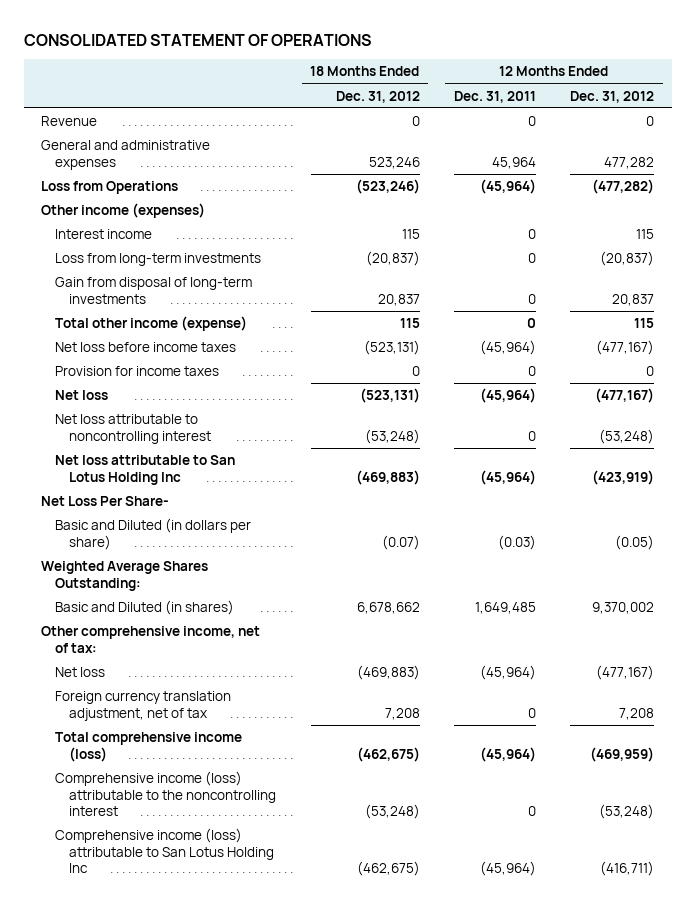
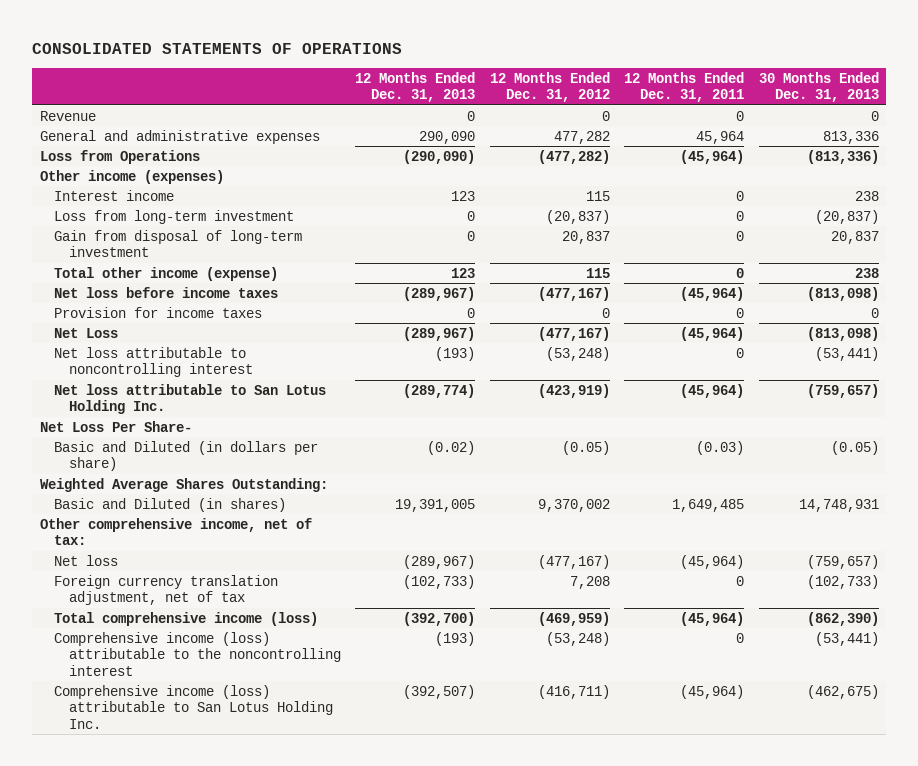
- CONSOLIDATED STATEMENT OF OPERATIONS
+ CONSOLIDATED STATEMENTS OF OPERATIONS
- | 18 Months Ended Dec. 31, 2012 | 12 Months Ended Dec. 31, 2011 | 12 Months Ended Dec. 31, 2012
+ | 12 Months Ended Dec. 31, 2013 | 12 Months Ended Dec. 31, 2012 | 12 Months Ended Dec. 31, 2011 | 30 Months Ended Dec. 31, 2013
- Loss from long-term investments | (20,837) | 0 | (20,837)
- Gain from disposal of long-term investments | 20,837 | 0 | 20,837
+ Loss from long-term investment | 0 | (20,837) | 0 | (20,837)
+ Gain from disposal of long-term investment | 0 | 20,837 | 0 | 20,837
- Net loss | (523,131) | (45,964) | (477,167)
+ Net Loss | (289,967) | (477,167) | (45,964) | (813,098)
- Net loss attributable to San Lotus Holding Inc | (469,883) | (45,964) | (423,919)
+ Net loss attributable to San Lotus Holding Inc. | (289,774) | (423,919) | (45,964) | (759,657)
- Comprehensive income (loss) attributable to San Lotus Holding Inc | (462,675) | (45,964) | (416,711)
+ Comprehensive income (loss) attributable to San Lotus Holding Inc. | (392,507) | (416,711) | (45,964) | (462,675)

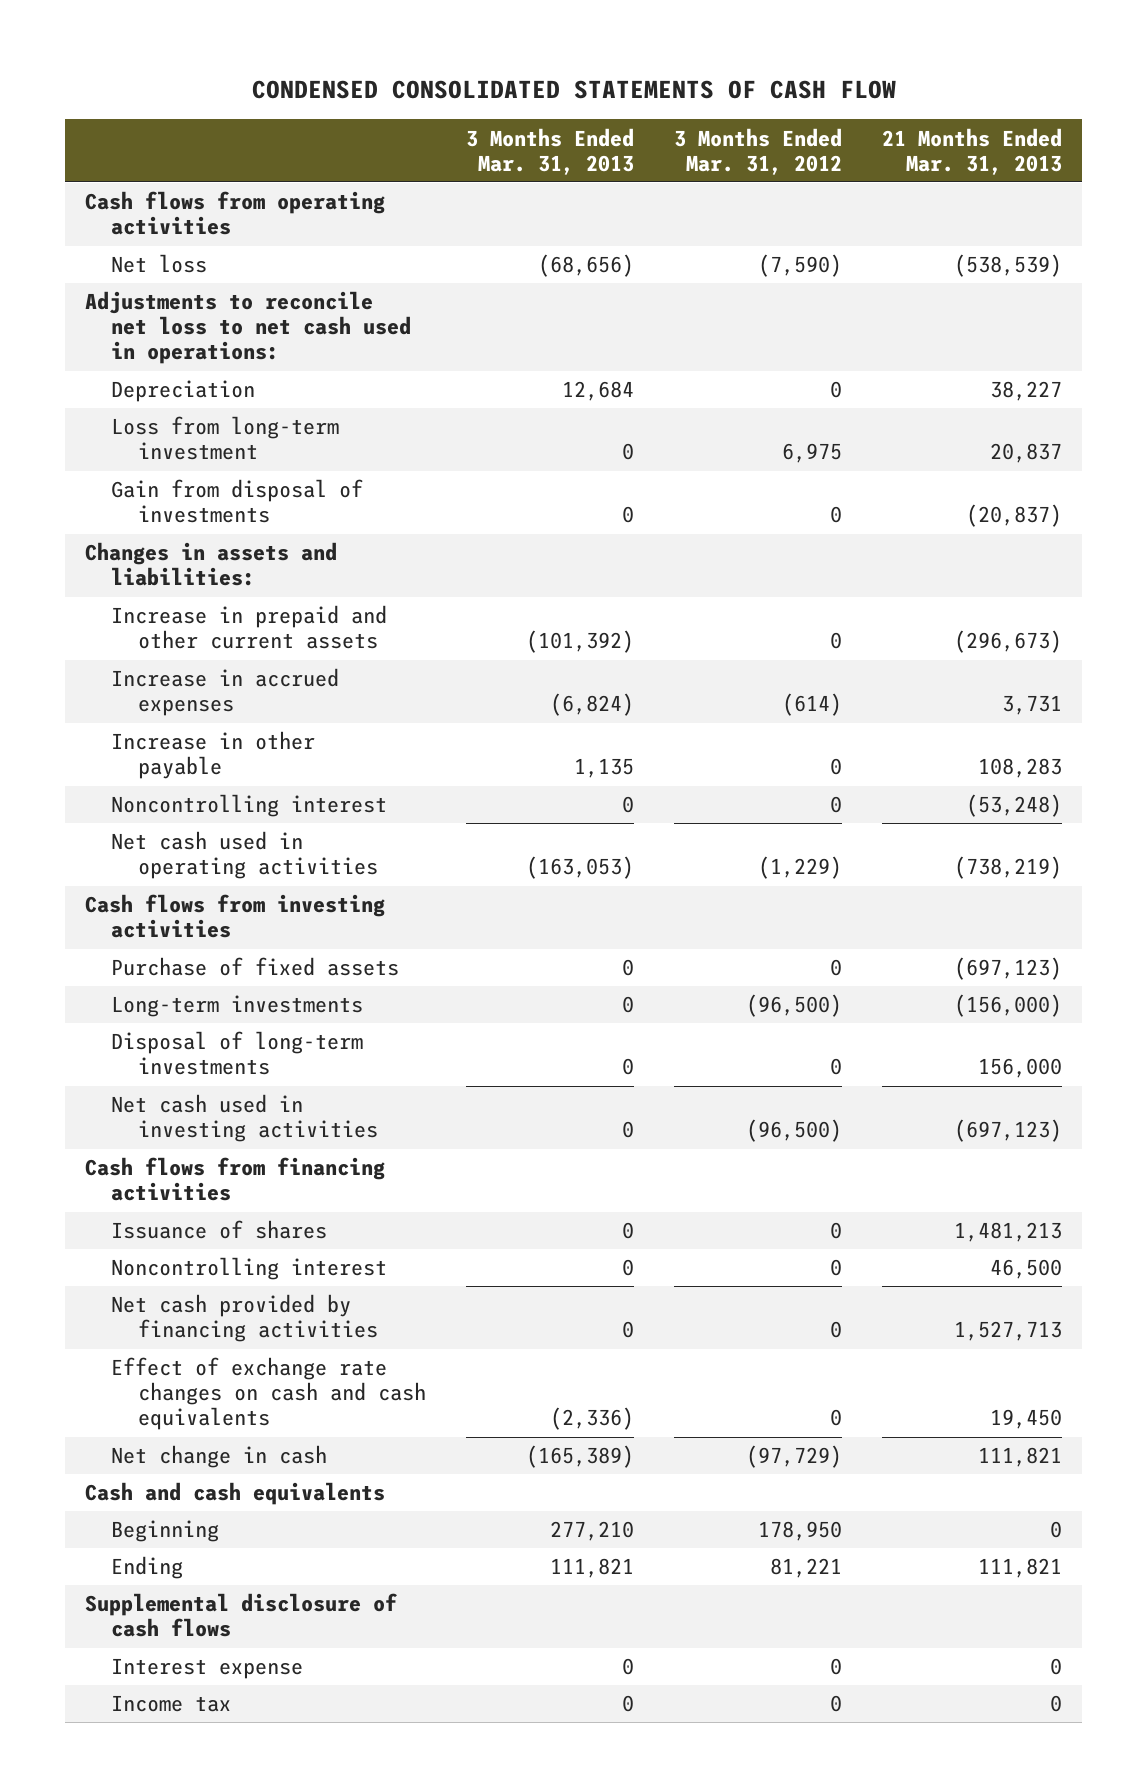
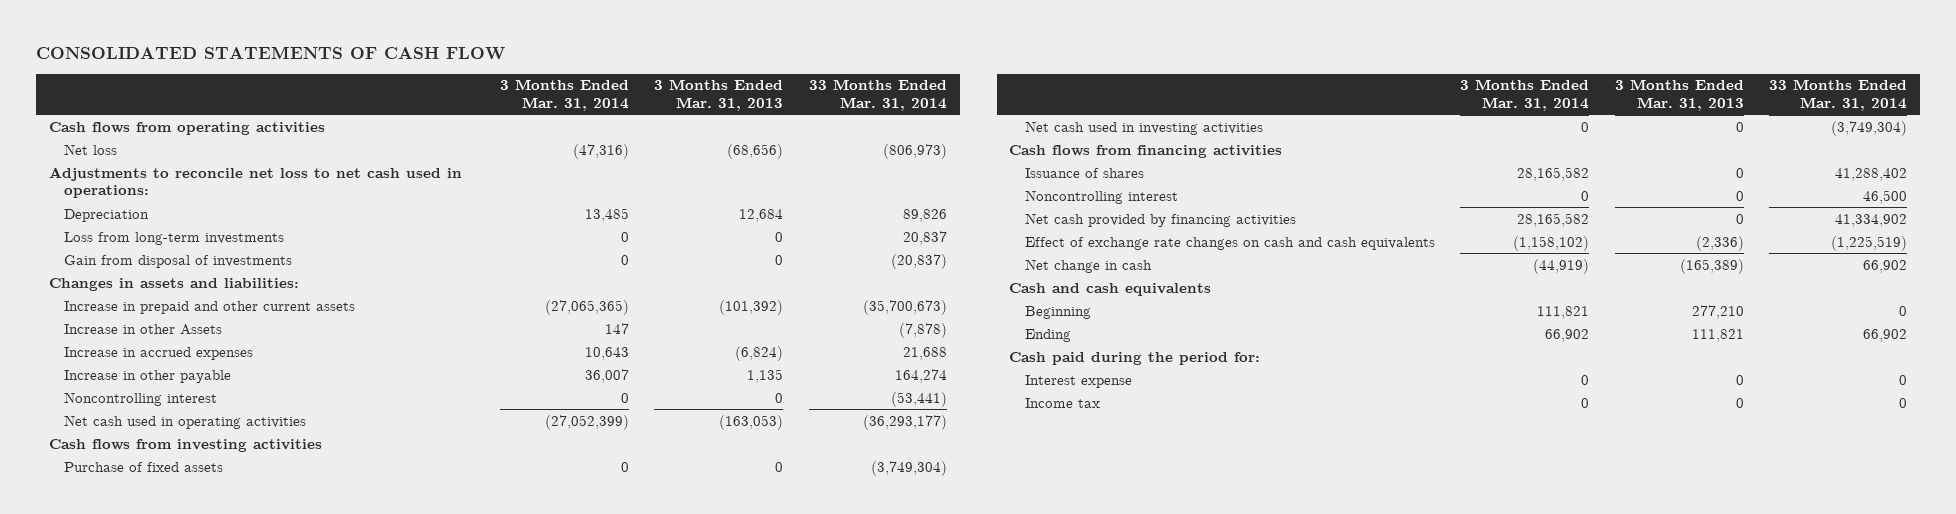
- CONDENSED CONSOLIDATED STATEMENTS OF CASH FLOW
+ CONSOLIDATED STATEMENTS OF CASH FLOW
- | 3 Months Ended Mar. 31, 2013 | 3 Months Ended Mar. 31, 2012 | 21 Months Ended Mar. 31, 2013
+ | 3 Months Ended Mar. 31, 2014 | 3 Months Ended Mar. 31, 2013 | 33 Months Ended Mar. 31, 2014
- Loss from long-term investment | 0 | 6,975 | 20,837
+ Loss from long-term investments | 0 | 0 | 20,837
+ Increase in other Assets | 147 | | (7,878)
- Long-term investments | 0 | (96,500) | (156,000)
- Disposal of long-term investments | 0 | 0 | 156,000
- Supplemental disclosure of cash flows
+ Cash paid during the period for:

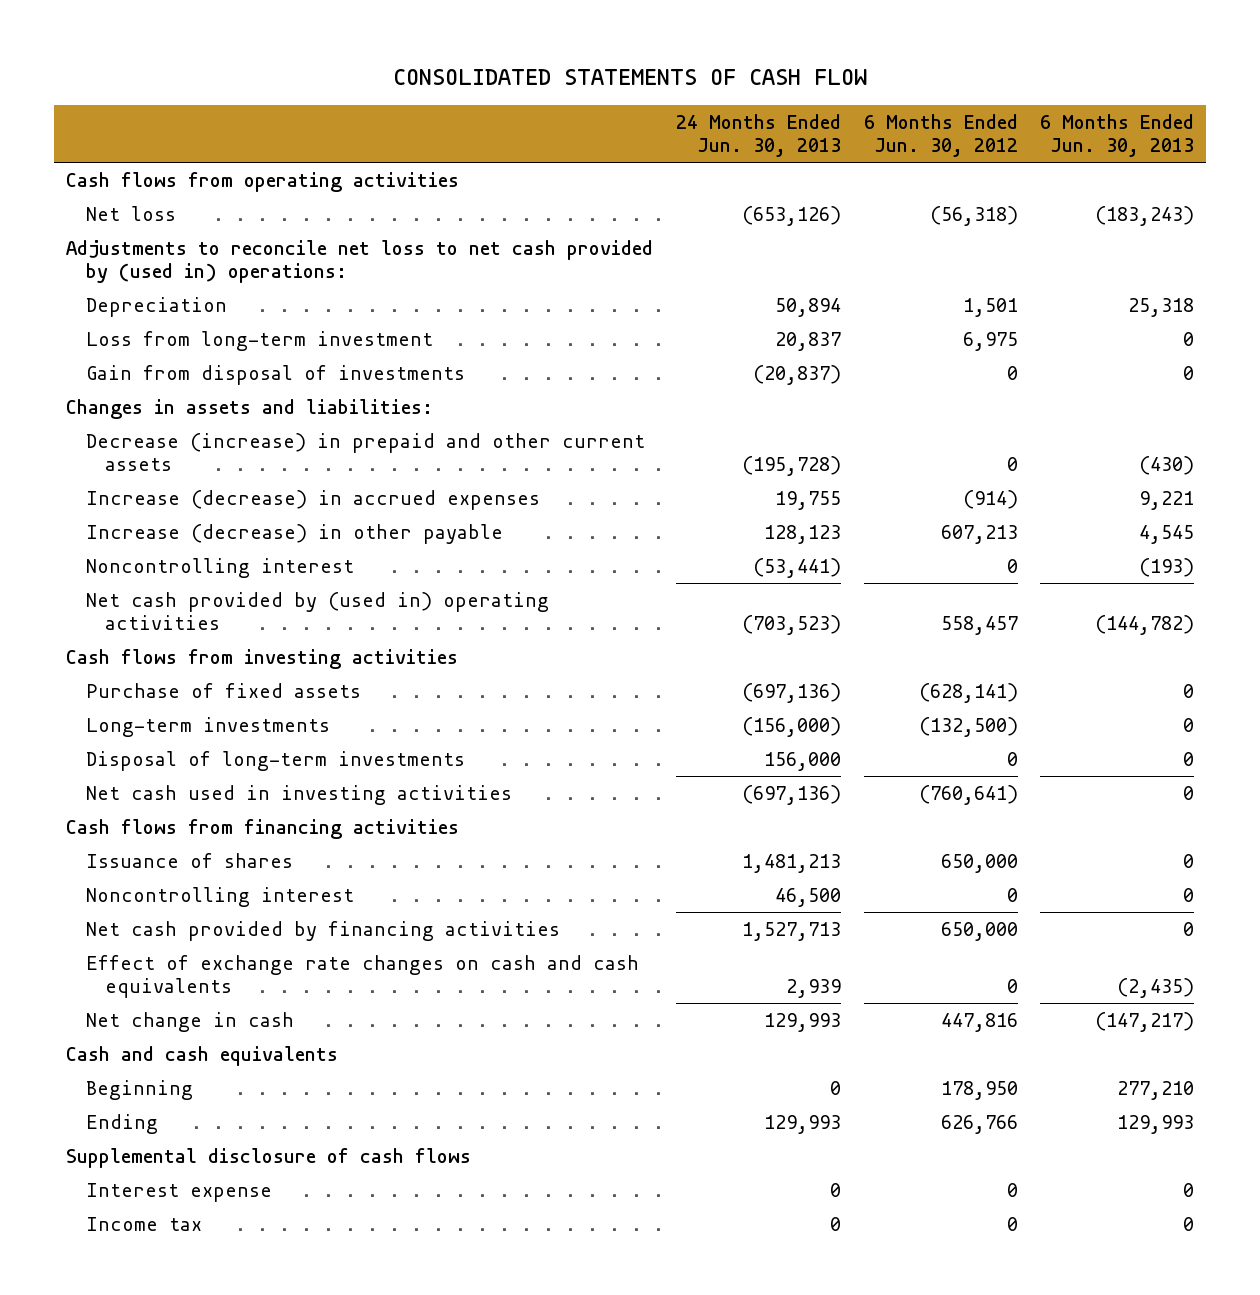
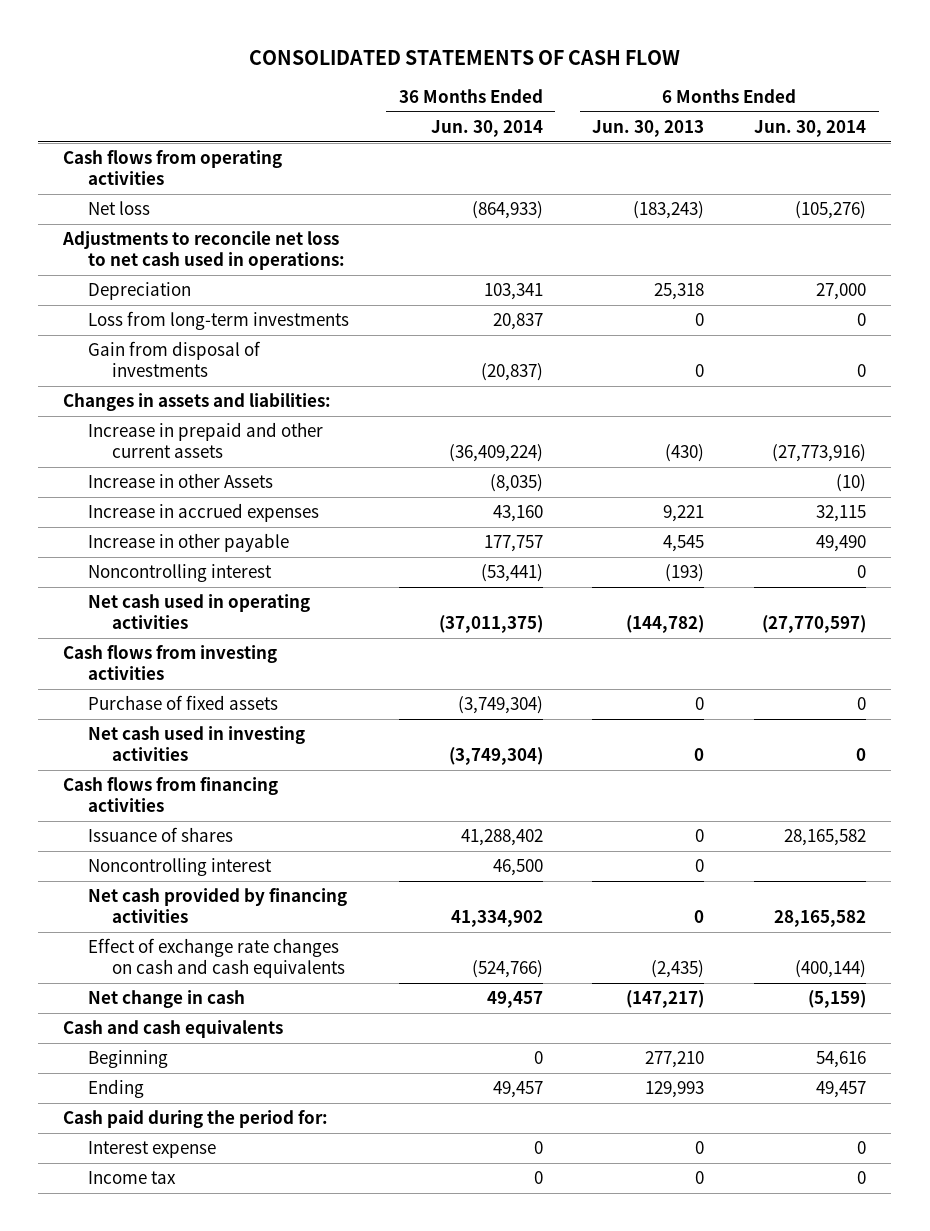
- | 24 Months Ended Jun. 30, 2013 | 6 Months Ended Jun. 30, 2012 | 6 Months Ended Jun. 30, 2013
+ | 36 Months Ended Jun. 30, 2014 | 6 Months Ended Jun. 30, 2013 | 6 Months Ended Jun. 30, 2014
- Adjustments to reconcile net loss to net cash provided by (used in) operations:
+ Adjustments to reconcile net loss to net cash used in operations:
- Loss from long-term investment | 20,837 | 6,975 | 0
+ Loss from long-term investments | 20,837 | 0 | 0
- Decrease (increase) in prepaid and other current assets | (195,728) | 0 | (430)
- Increase (decrease) in accrued expenses | 19,755 | (914) | 9,221
- Increase (decrease) in other payable | 128,123 | 607,213 | 4,545
+ Increase in prepaid and other current assets | (36,409,224) | (430) | (27,773,916)
+ Increase in other Assets | (8,035) | | (10)
+ Increase in accrued expenses | 43,160 | 9,221 | 32,115
+ Increase in other payable | 177,757 | 4,545 | 49,490
- Net cash provided by (used in) operating activities | (703,523) | 558,457 | (144,782)
+ Net cash used in operating activities | (37,011,375) | (144,782) | (27,770,597)
- Long-term investments | (156,000) | (132,500) | 0
- Disposal of long-term investments | 156,000 | 0 | 0
- Supplemental disclosure of cash flows
+ Cash paid during the period for:

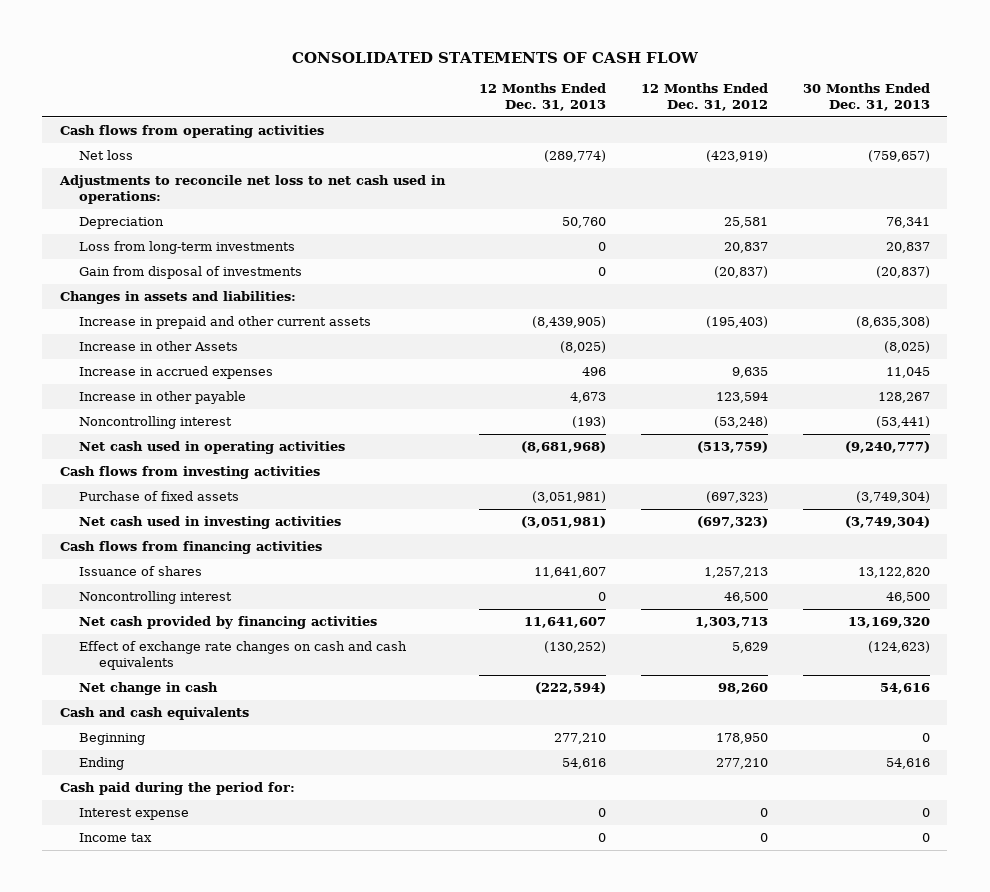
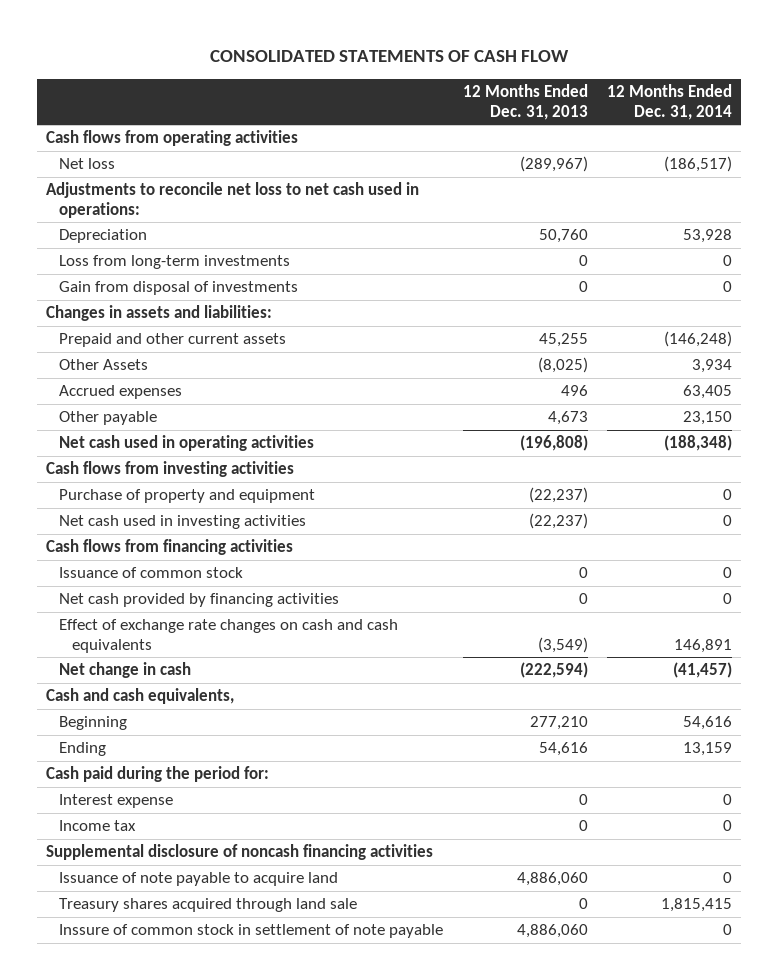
- | 12 Months Ended Dec. 31, 2013 | 12 Months Ended Dec. 31, 2012 | 30 Months Ended Dec. 31, 2013
+ | 12 Months Ended Dec. 31, 2013 | 12 Months Ended Dec. 31, 2014
- Net loss | (289,774) | (423,919) | (759,657)
+ Net loss | (289,967) | (186,517)
- Increase in prepaid and other current assets | (8,439,905) | (195,403) | (8,635,308)
- Increase in other Assets | (8,025) | | (8,025)
- Increase in accrued expenses | 496 | 9,635 | 11,045
- Increase in other payable | 4,673 | 123,594 | 128,267
- Noncontrolling interest | (193) | (53,248) | (53,441)
- Net cash used in operating activities | (8,681,968) | (513,759) | (9,240,777)
+ Prepaid and other current assets | 45,255 | (146,248)
+ Other Assets | (8,025) | 3,934
+ Accrued expenses | 496 | 63,405
+ Other payable | 4,673 | 23,150
+ Net cash used in operating activities | (196,808) | (188,348)
- Purchase of fixed assets | (3,051,981) | (697,323) | (3,749,304)
- Net cash used in investing activities | (3,051,981) | (697,323) | (3,749,304)
+ Purchase of property and equipment | (22,237) | 0
+ Net cash used in investing activities | (22,237) | 0
- Issuance of shares | 11,641,607 | 1,257,213 | 13,122,820
- Noncontrolling interest | 0 | 46,500 | 46,500
- Net cash provided by financing activities | 11,641,607 | 1,303,713 | 13,169,320
- Effect of exchange rate changes on cash and cash equivalents | (130,252) | 5,629 | (124,623)
+ Issuance of common stock | 0 | 0
+ Net cash provided by financing activities | 0 | 0
+ Effect of exchange rate changes on cash and cash equivalents | (3,549) | 146,891
- Cash and cash equivalents
+ Cash and cash equivalents,
+ Supplemental disclosure of noncash financing activities
+ Issuance of note payable to acquire land | 4,886,060 | 0
+ Treasury shares acquired through land sale | 0 | 1,815,415
+ Inssure of common stock in settlement of note payable | 4,886,060 | 0

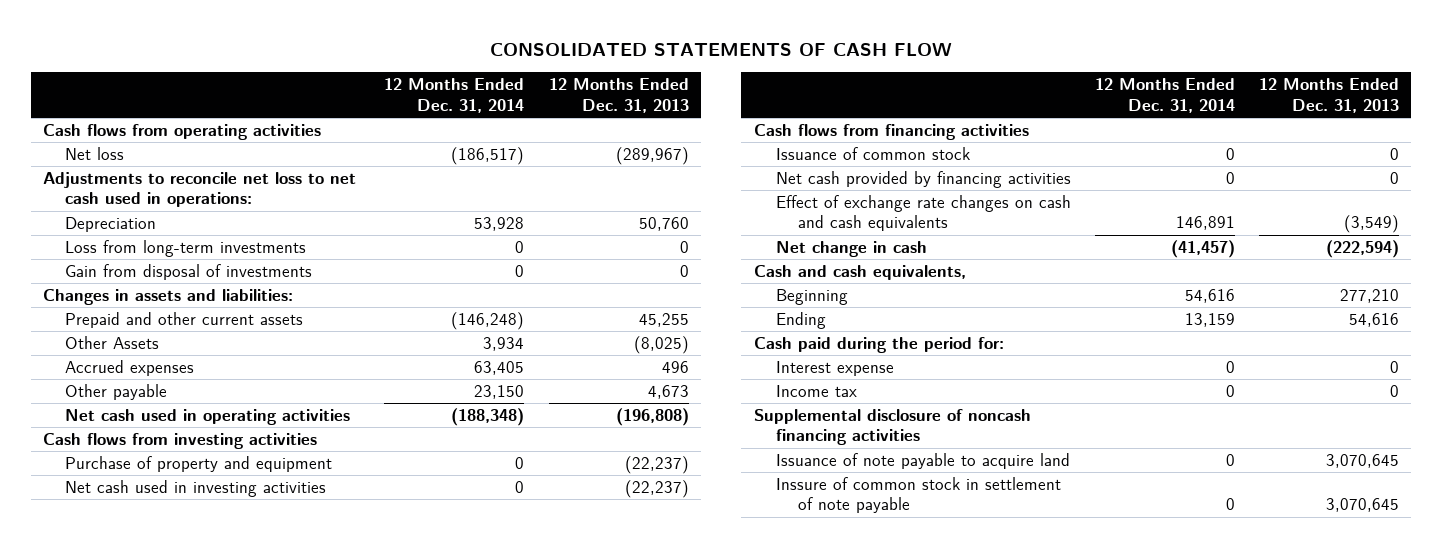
- | 12 Months Ended Dec. 31, 2013 | 12 Months Ended Dec. 31, 2014
+ | 12 Months Ended Dec. 31, 2014 | 12 Months Ended Dec. 31, 2013
- Issuance of note payable to acquire land | 4,886,060 | 0
- Treasury shares acquired through land sale | 0 | 1,815,415
- Inssure of common stock in settlement of note payable | 4,886,060 | 0
+ Issuance of note payable to acquire land | 0 | 3,070,645
+ Inssure of common stock in settlement of note payable | 0 | 3,070,645

